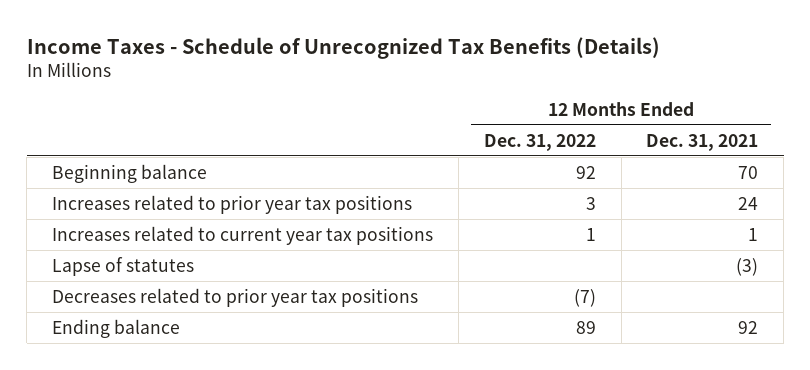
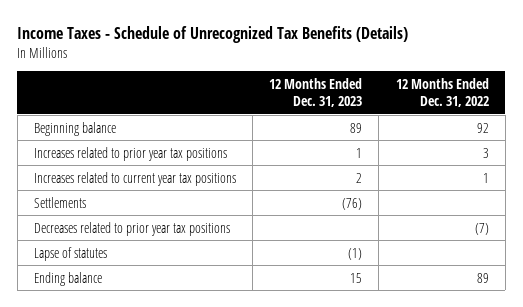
- | 12 Months Ended Dec. 31, 2022 | 12 Months Ended Dec. 31, 2021
+ | 12 Months Ended Dec. 31, 2023 | 12 Months Ended Dec. 31, 2022
+ Settlements | (76) |
moved down: Lapse of statutes | (1) |

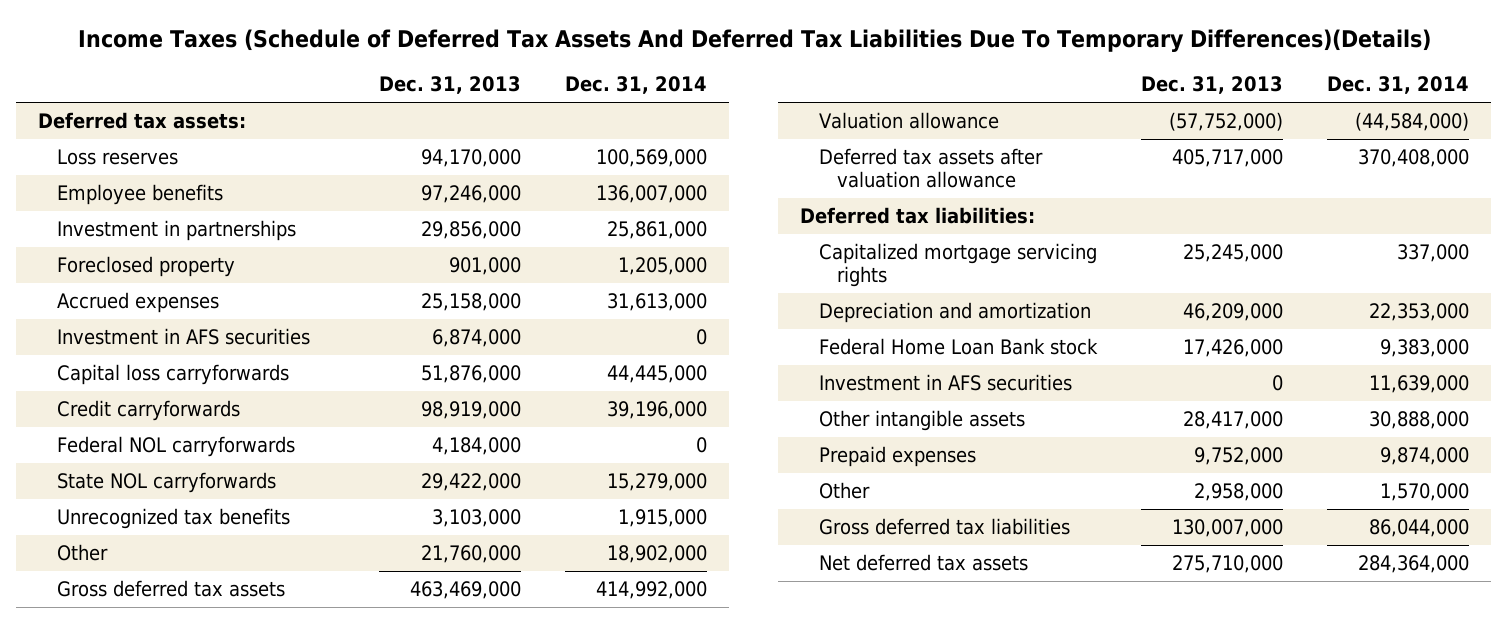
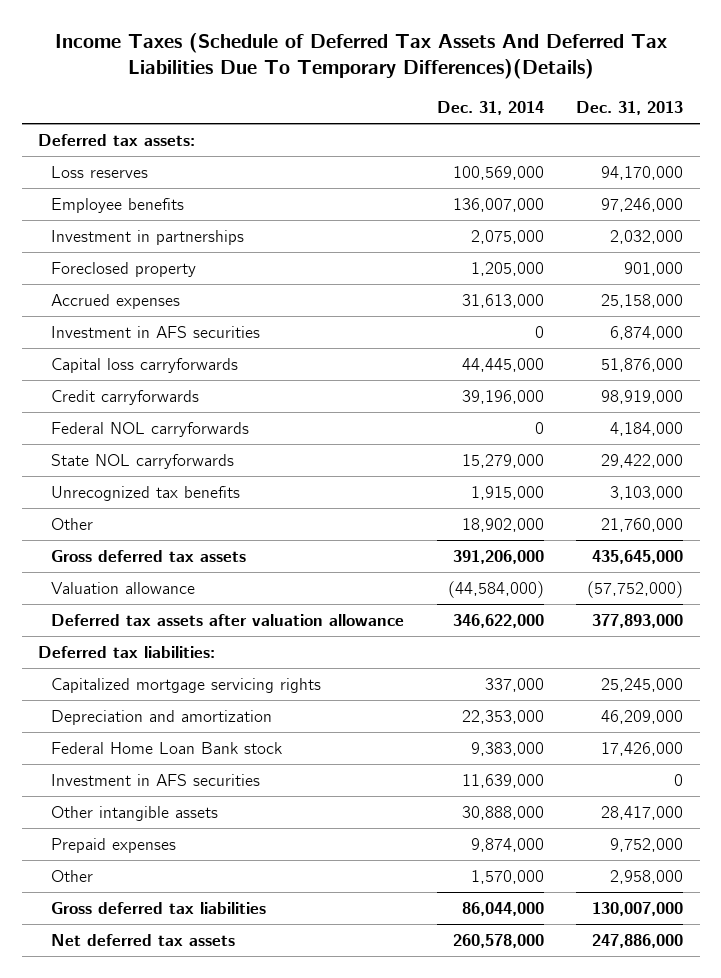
- | Dec. 31, 2013 | Dec. 31, 2014
+ | Dec. 31, 2014 | Dec. 31, 2013
- Investment in partnerships | 29,856,000 | 25,861,000
+ Investment in partnerships | 2,075,000 | 2,032,000
- Gross deferred tax assets | 463,469,000 | 414,992,000
+ Gross deferred tax assets | 391,206,000 | 435,645,000
- Deferred tax assets after valuation allowance | 405,717,000 | 370,408,000
+ Deferred tax assets after valuation allowance | 346,622,000 | 377,893,000
- Net deferred tax assets | 275,710,000 | 284,364,000
+ Net deferred tax assets | 260,578,000 | 247,886,000

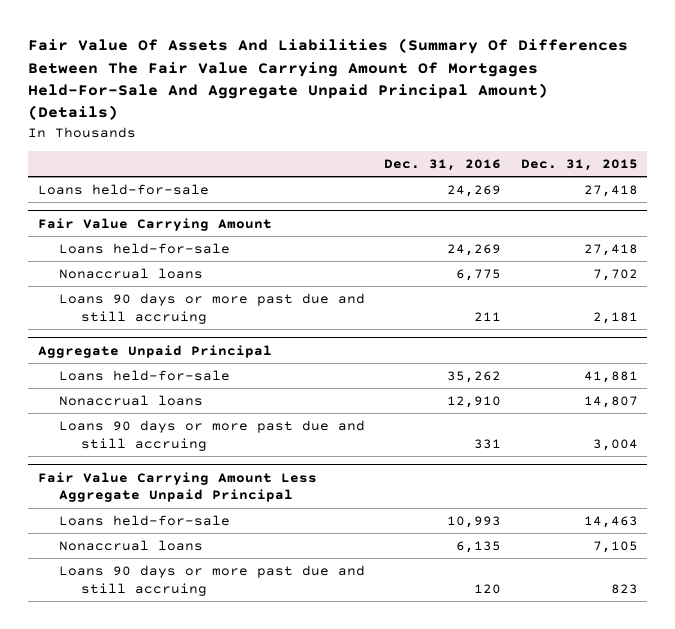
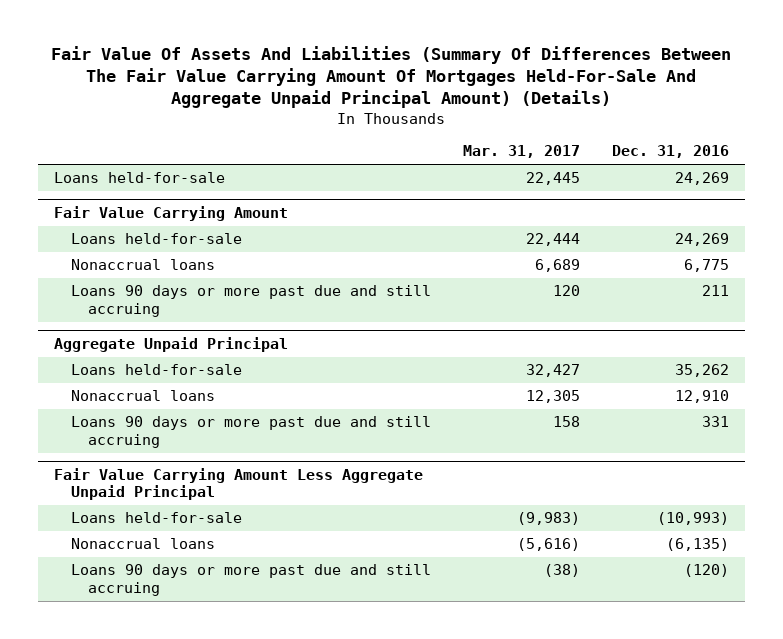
- | Dec. 31, 2016 | Dec. 31, 2015
+ | Mar. 31, 2017 | Dec. 31, 2016
@ Fair Value Carrying Amount Less Aggregate Unpaid Principal
- Loans held-for-sale | 10,993 | 14,463
- Nonaccrual loans | 6,135 | 7,105
- Loans 90 days or more past due and still accruing | 120 | 823
+ Loans held-for-sale | (9,983) | (10,993)
+ Nonaccrual loans | (5,616) | (6,135)
+ Loans 90 days or more past due and still accruing | (38) | (120)

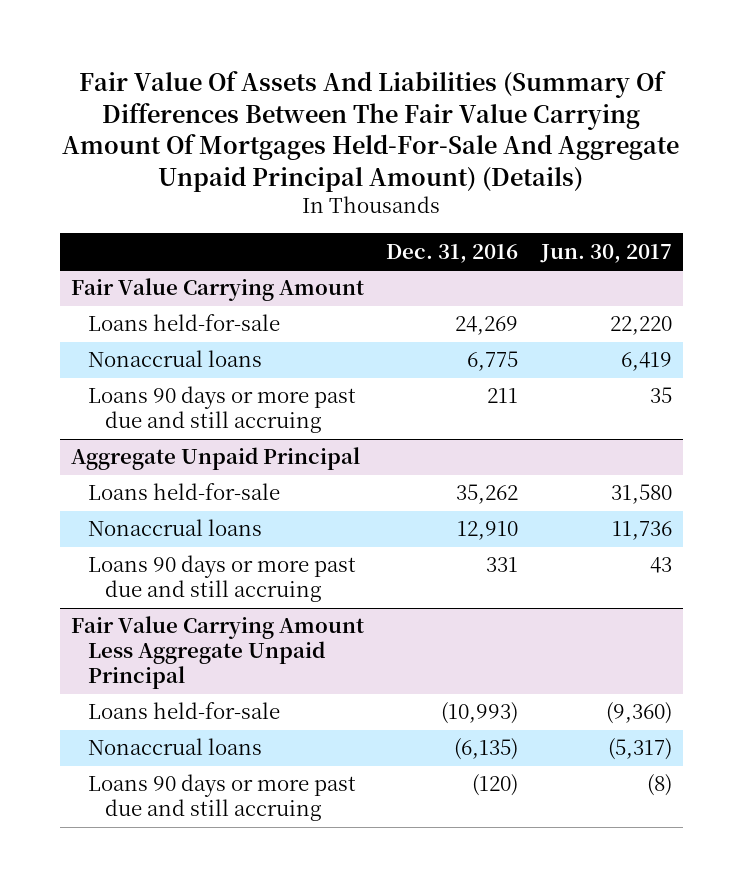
- | Mar. 31, 2017 | Dec. 31, 2016
+ | Dec. 31, 2016 | Jun. 30, 2017
- Loans held-for-sale | 22,445 | 24,269

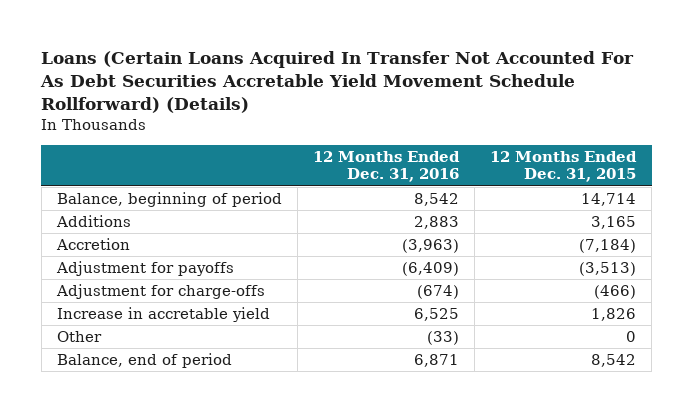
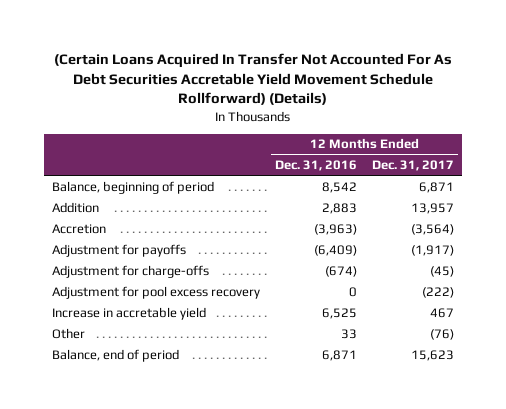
- Loans (Certain Loans Acquired In Transfer Not Accounted For As Debt Securities Accretable Yield Movement Schedule Rollforward) (Details)
+ (Certain Loans Acquired In Transfer Not Accounted For As Debt Securities Accretable Yield Movement Schedule Rollforward) (Details)
- | 12 Months Ended Dec. 31, 2016 | 12 Months Ended Dec. 31, 2015
+ | 12 Months Ended Dec. 31, 2016 | 12 Months Ended Dec. 31, 2017
- Additions | 2,883 | 3,165
+ Addition | 2,883 | 13,957
+ Adjustment for pool excess recovery | 0 | (222)
- Other | (33) | 0
+ Other | 33 | (76)

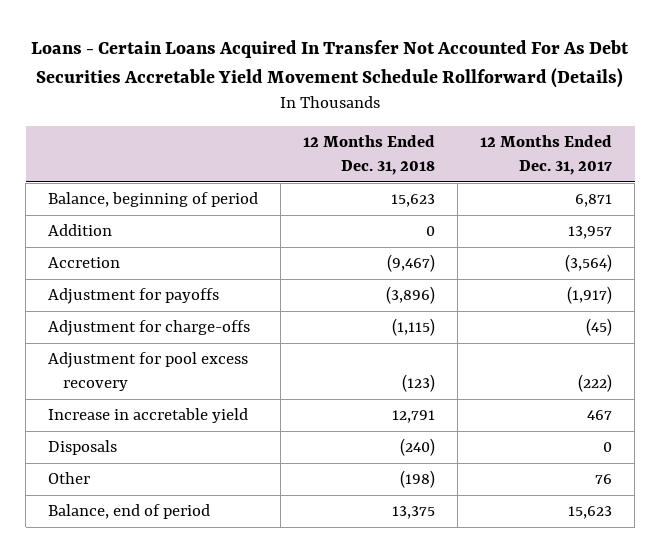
- (Certain Loans Acquired In Transfer Not Accounted For As Debt Securities Accretable Yield Movement Schedule Rollforward) (Details)
+ Loans - Certain Loans Acquired In Transfer Not Accounted For As Debt Securities Accretable Yield Movement Schedule Rollforward (Details)
- | 12 Months Ended Dec. 31, 2016 | 12 Months Ended Dec. 31, 2017
+ | 12 Months Ended Dec. 31, 2018 | 12 Months Ended Dec. 31, 2017
- Other | 33 | (76)
+ Disposals | (240) | 0
+ Other | (198) | 76

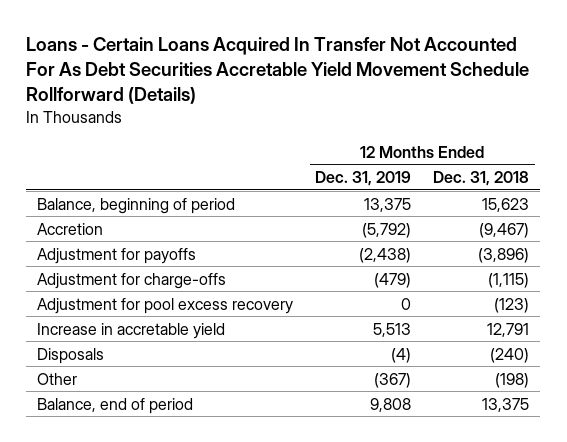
- | 12 Months Ended Dec. 31, 2018 | 12 Months Ended Dec. 31, 2017
+ | 12 Months Ended Dec. 31, 2019 | 12 Months Ended Dec. 31, 2018
- Addition | 0 | 13,957

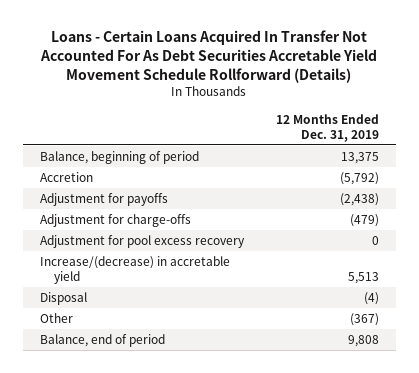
- | 12 Months Ended Dec. 31, 2019 | 12 Months Ended Dec. 31, 2018
+ | 12 Months Ended Dec. 31, 2019
- Increase in accretable yield | 5,513 | 12,791
- Disposals | (4) | (240)
+ Increase/(decrease) in accretable yield | 5,513
+ Disposal | (4)

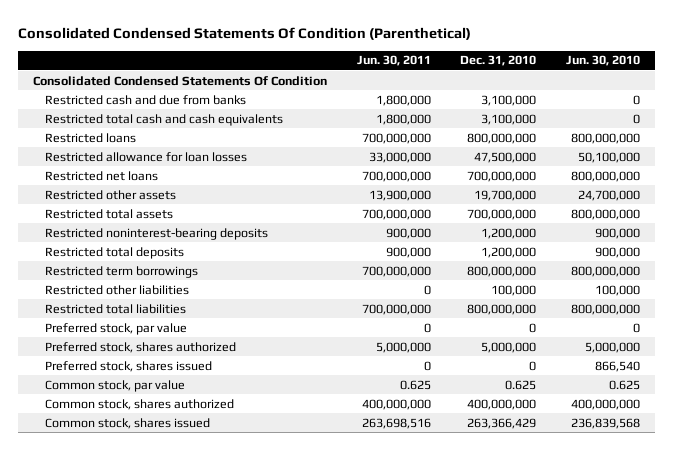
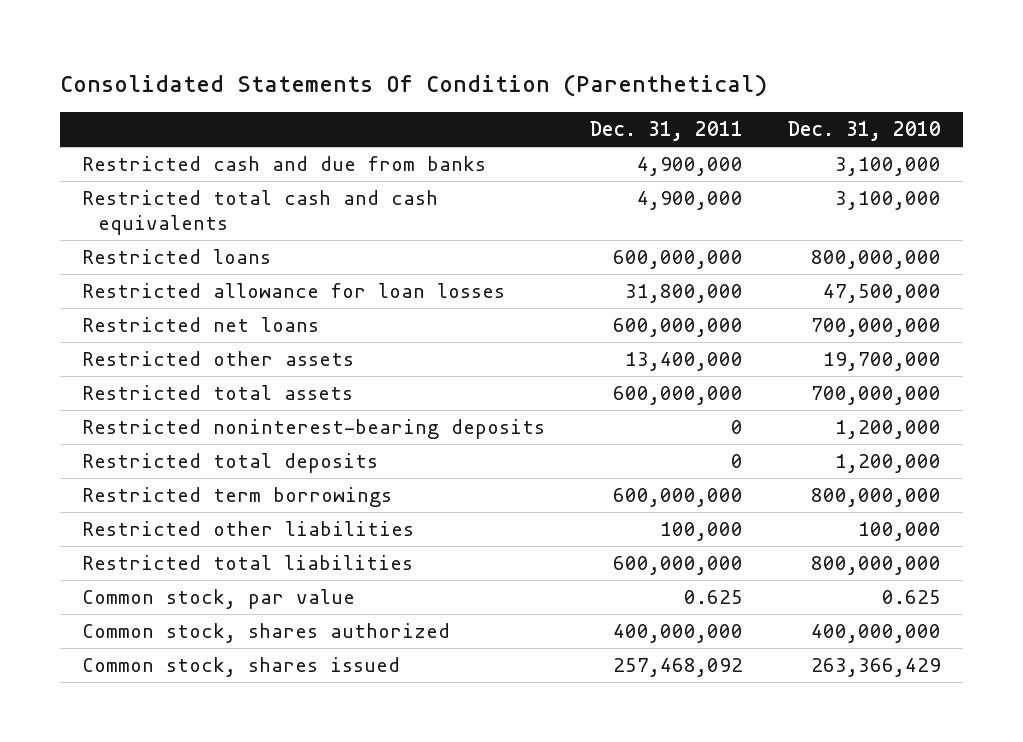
- Consolidated Condensed Statements Of Condition (Parenthetical)
+ Consolidated Statements Of Condition (Parenthetical)
- | Jun. 30, 2011 | Dec. 31, 2010 | Jun. 30, 2010
+ | Dec. 31, 2011 | Dec. 31, 2010
- Consolidated Condensed Statements Of Condition
- Preferred stock, par value | 0 | 0 | 0
- Preferred stock, shares authorized | 5,000,000 | 5,000,000 | 5,000,000
- Preferred stock, shares issued | 0 | 0 | 866,540

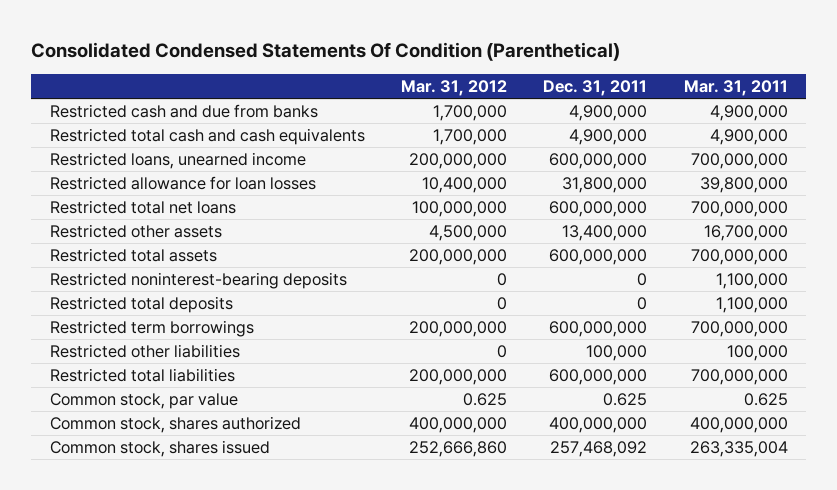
- Consolidated Statements Of Condition (Parenthetical)
+ Consolidated Condensed Statements Of Condition (Parenthetical)
- | Dec. 31, 2011 | Dec. 31, 2010
+ | Mar. 31, 2012 | Dec. 31, 2011 | Mar. 31, 2011
- Restricted loans | 600,000,000 | 800,000,000
+ Restricted loans, unearned income | 200,000,000 | 600,000,000 | 700,000,000
- Restricted net loans | 600,000,000 | 700,000,000
+ Restricted total net loans | 100,000,000 | 600,000,000 | 700,000,000

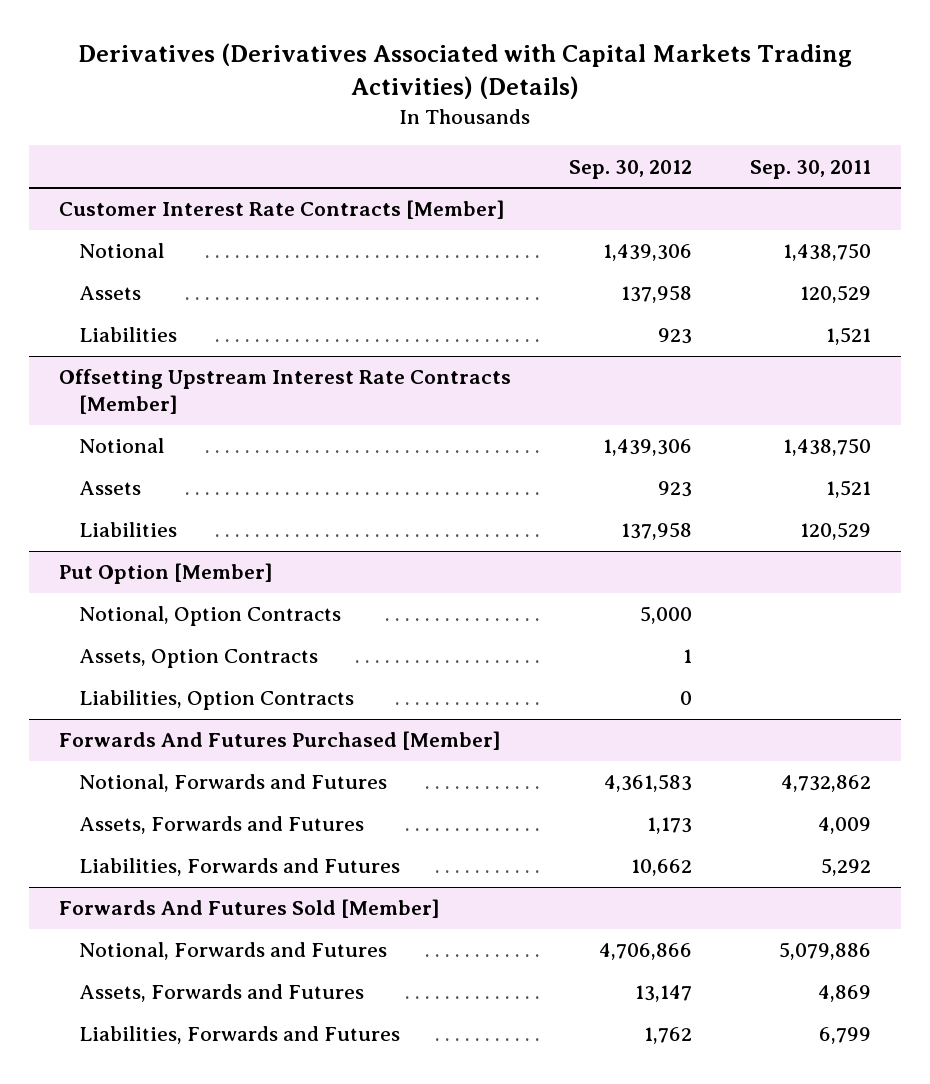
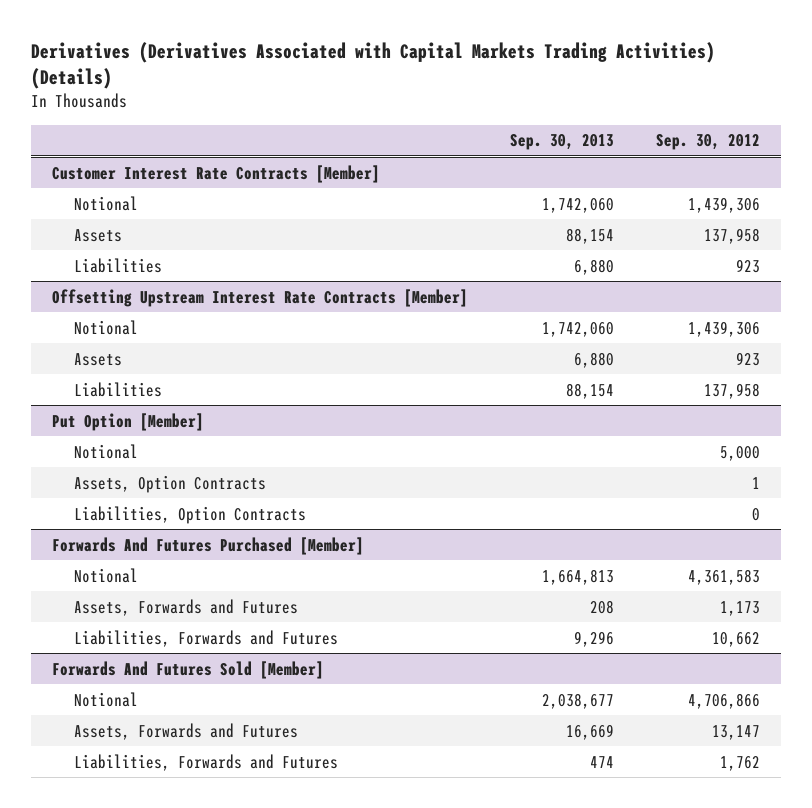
- | Sep. 30, 2012 | Sep. 30, 2011
+ | Sep. 30, 2013 | Sep. 30, 2012
@ Put Option [Member]
- Notional, Option Contracts | 5,000 |
+ Notional | | 5,000
@ Forwards And Futures Purchased [Member]
- Notional, Forwards and Futures | 4,361,583 | 4,732,862
+ Notional | 1,664,813 | 4,361,583
@ Forwards And Futures Sold [Member]
- Notional, Forwards and Futures | 4,706,866 | 5,079,886
+ Notional | 2,038,677 | 4,706,866

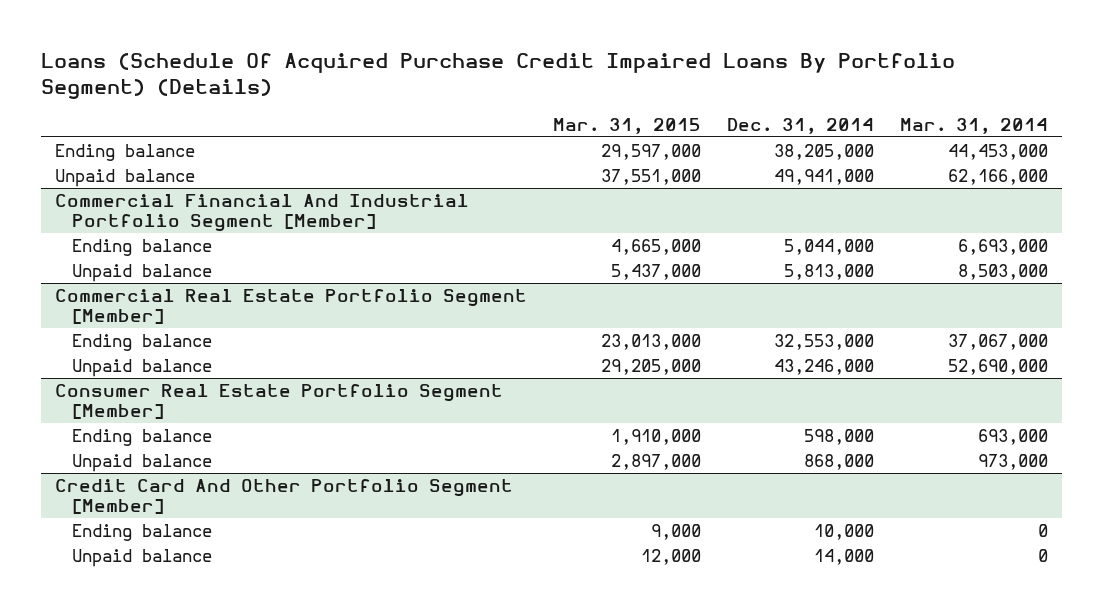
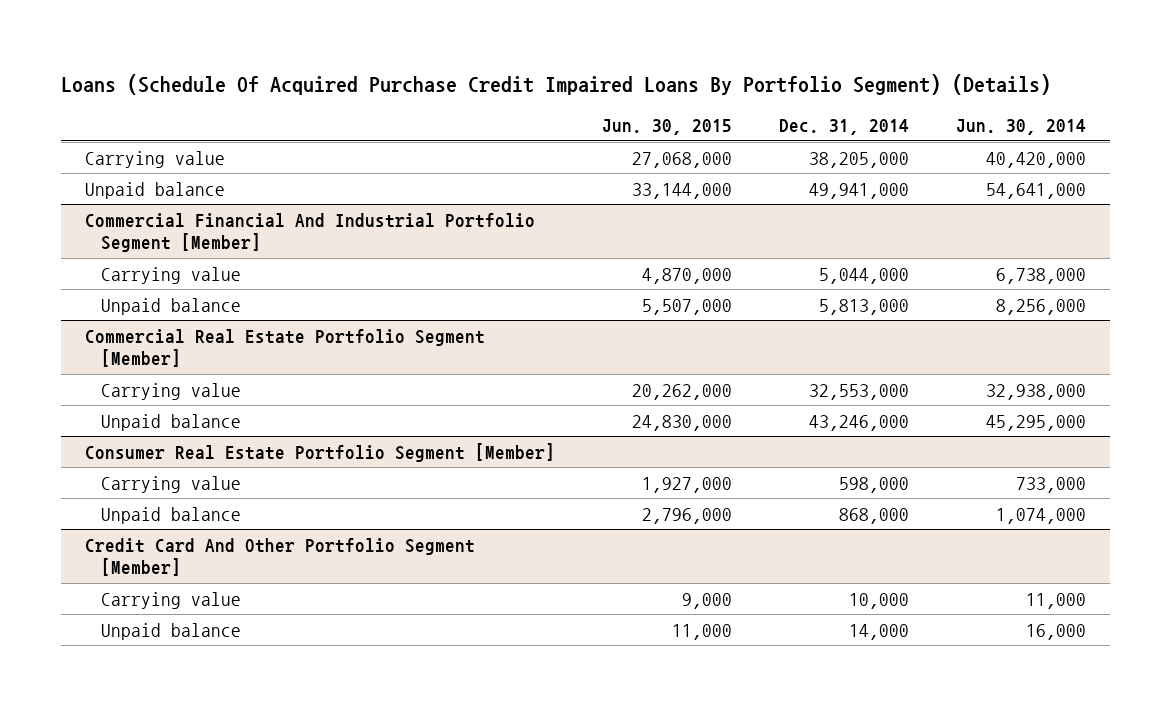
- | Mar. 31, 2015 | Dec. 31, 2014 | Mar. 31, 2014
+ | Jun. 30, 2015 | Dec. 31, 2014 | Jun. 30, 2014
- Ending balance | 29,597,000 | 38,205,000 | 44,453,000
+ Carrying value | 27,068,000 | 38,205,000 | 40,420,000
@ Commercial Financial And Industrial Portfolio Segment [Member]
- Ending balance | 4,665,000 | 5,044,000 | 6,693,000
+ Carrying value | 4,870,000 | 5,044,000 | 6,738,000
@ Commercial Real Estate Portfolio Segment [Member]
- Ending balance | 23,013,000 | 32,553,000 | 37,067,000
+ Carrying value | 20,262,000 | 32,553,000 | 32,938,000
@ Consumer Real Estate Portfolio Segment [Member]
- Ending balance | 1,910,000 | 598,000 | 693,000
+ Carrying value | 1,927,000 | 598,000 | 733,000
@ Credit Card And Other Portfolio Segment [Member]
- Ending balance | 9,000 | 10,000 | 0
+ Carrying value | 9,000 | 10,000 | 11,000

